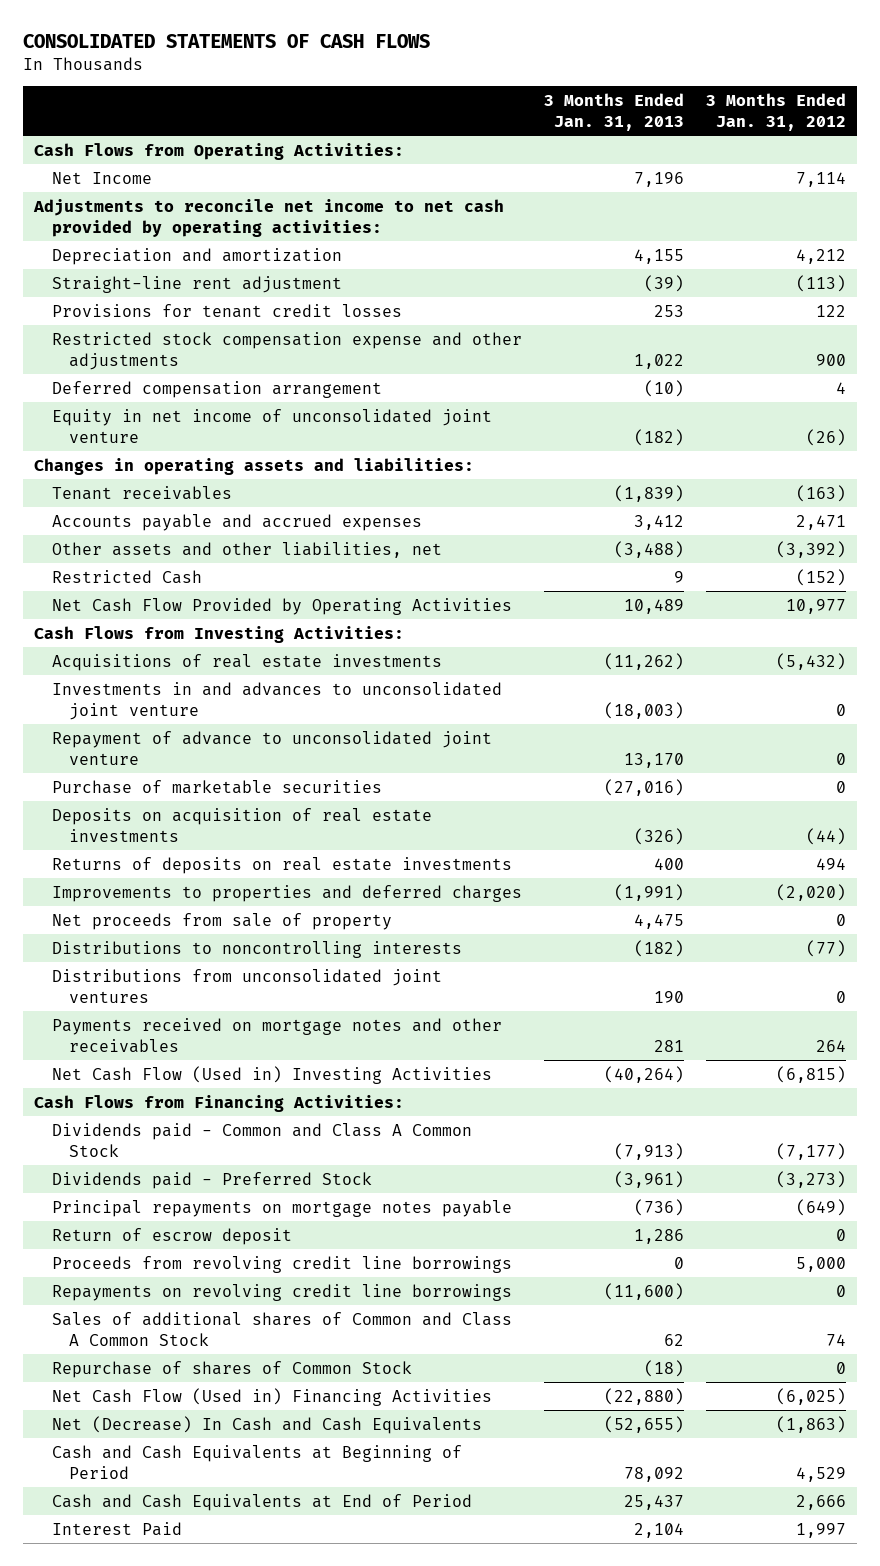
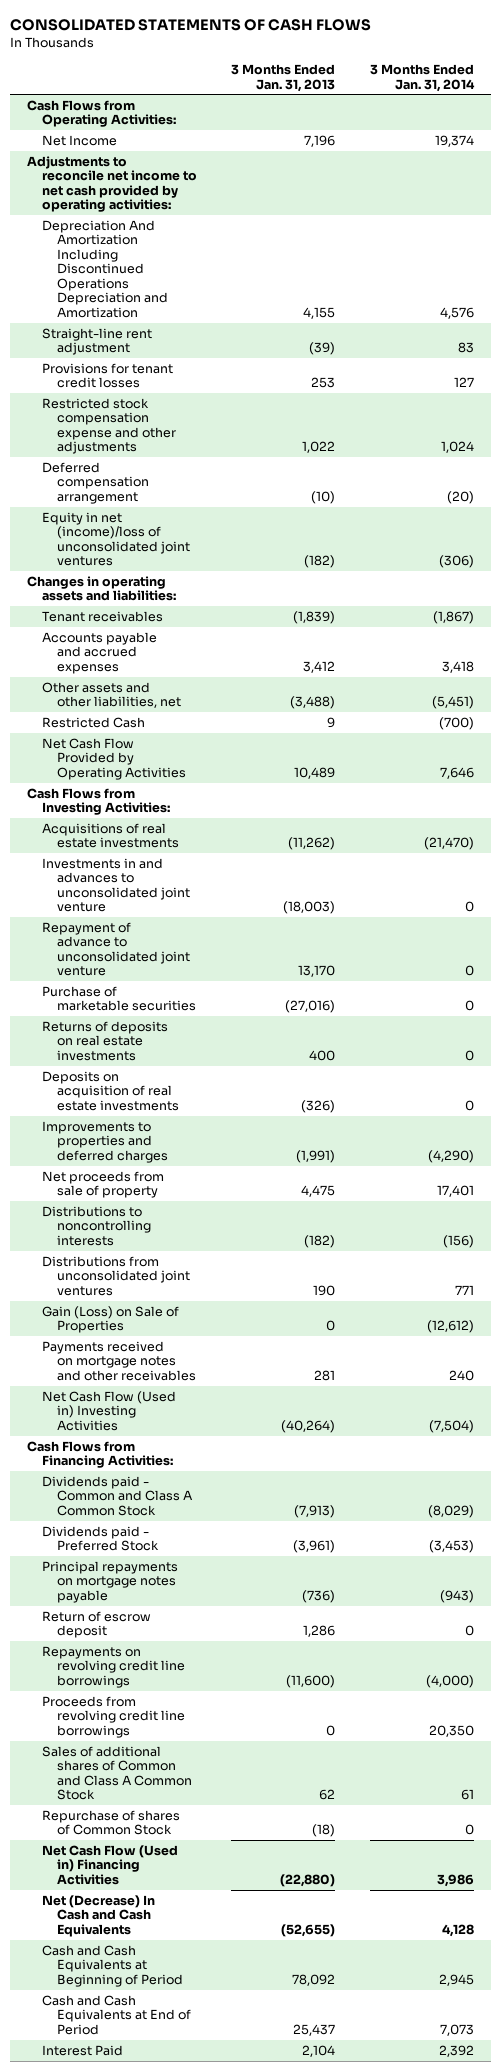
- | 3 Months Ended Jan. 31, 2013 | 3 Months Ended Jan. 31, 2012
+ | 3 Months Ended Jan. 31, 2013 | 3 Months Ended Jan. 31, 2014
- Depreciation and amortization | 4,155 | 4,212
+ Depreciation And Amortization Including Discontinued Operations Depreciation and Amortization | 4,155 | 4,576
- Equity in net income of unconsolidated joint venture | (182) | (26)
+ Equity in net (income)/loss of unconsolidated joint ventures | (182) | (306)
moved down: Deposits on acquisition of real estate investments | (326) | 0
+ Gain (Loss) on Sale of Properties | 0 | (12,612)
moved down: Proceeds from revolving credit line borrowings | 0 | 20,350

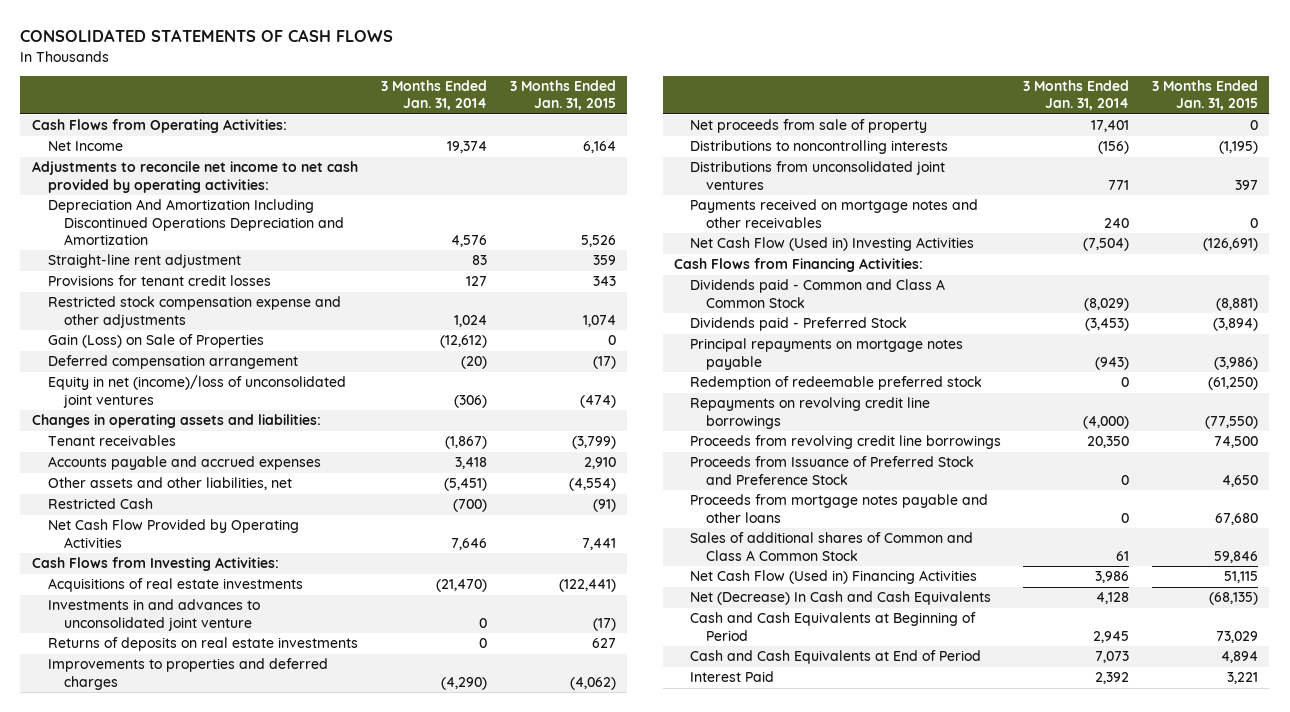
- | 3 Months Ended Jan. 31, 2013 | 3 Months Ended Jan. 31, 2014
+ | 3 Months Ended Jan. 31, 2014 | 3 Months Ended Jan. 31, 2015
moved up: Gain (Loss) on Sale of Properties | (12,612) | 0
- Repayment of advance to unconsolidated joint venture | 13,170 | 0
- Purchase of marketable securities | (27,016) | 0
- Deposits on acquisition of real estate investments | (326) | 0
- Return of escrow deposit | 1,286 | 0
+ Redemption of redeemable preferred stock | 0 | (61,250)
+ Proceeds from Issuance of Preferred Stock and Preference Stock | 0 | 4,650
+ Proceeds from mortgage notes payable and other loans | 0 | 67,680
- Repurchase of shares of Common Stock | (18) | 0

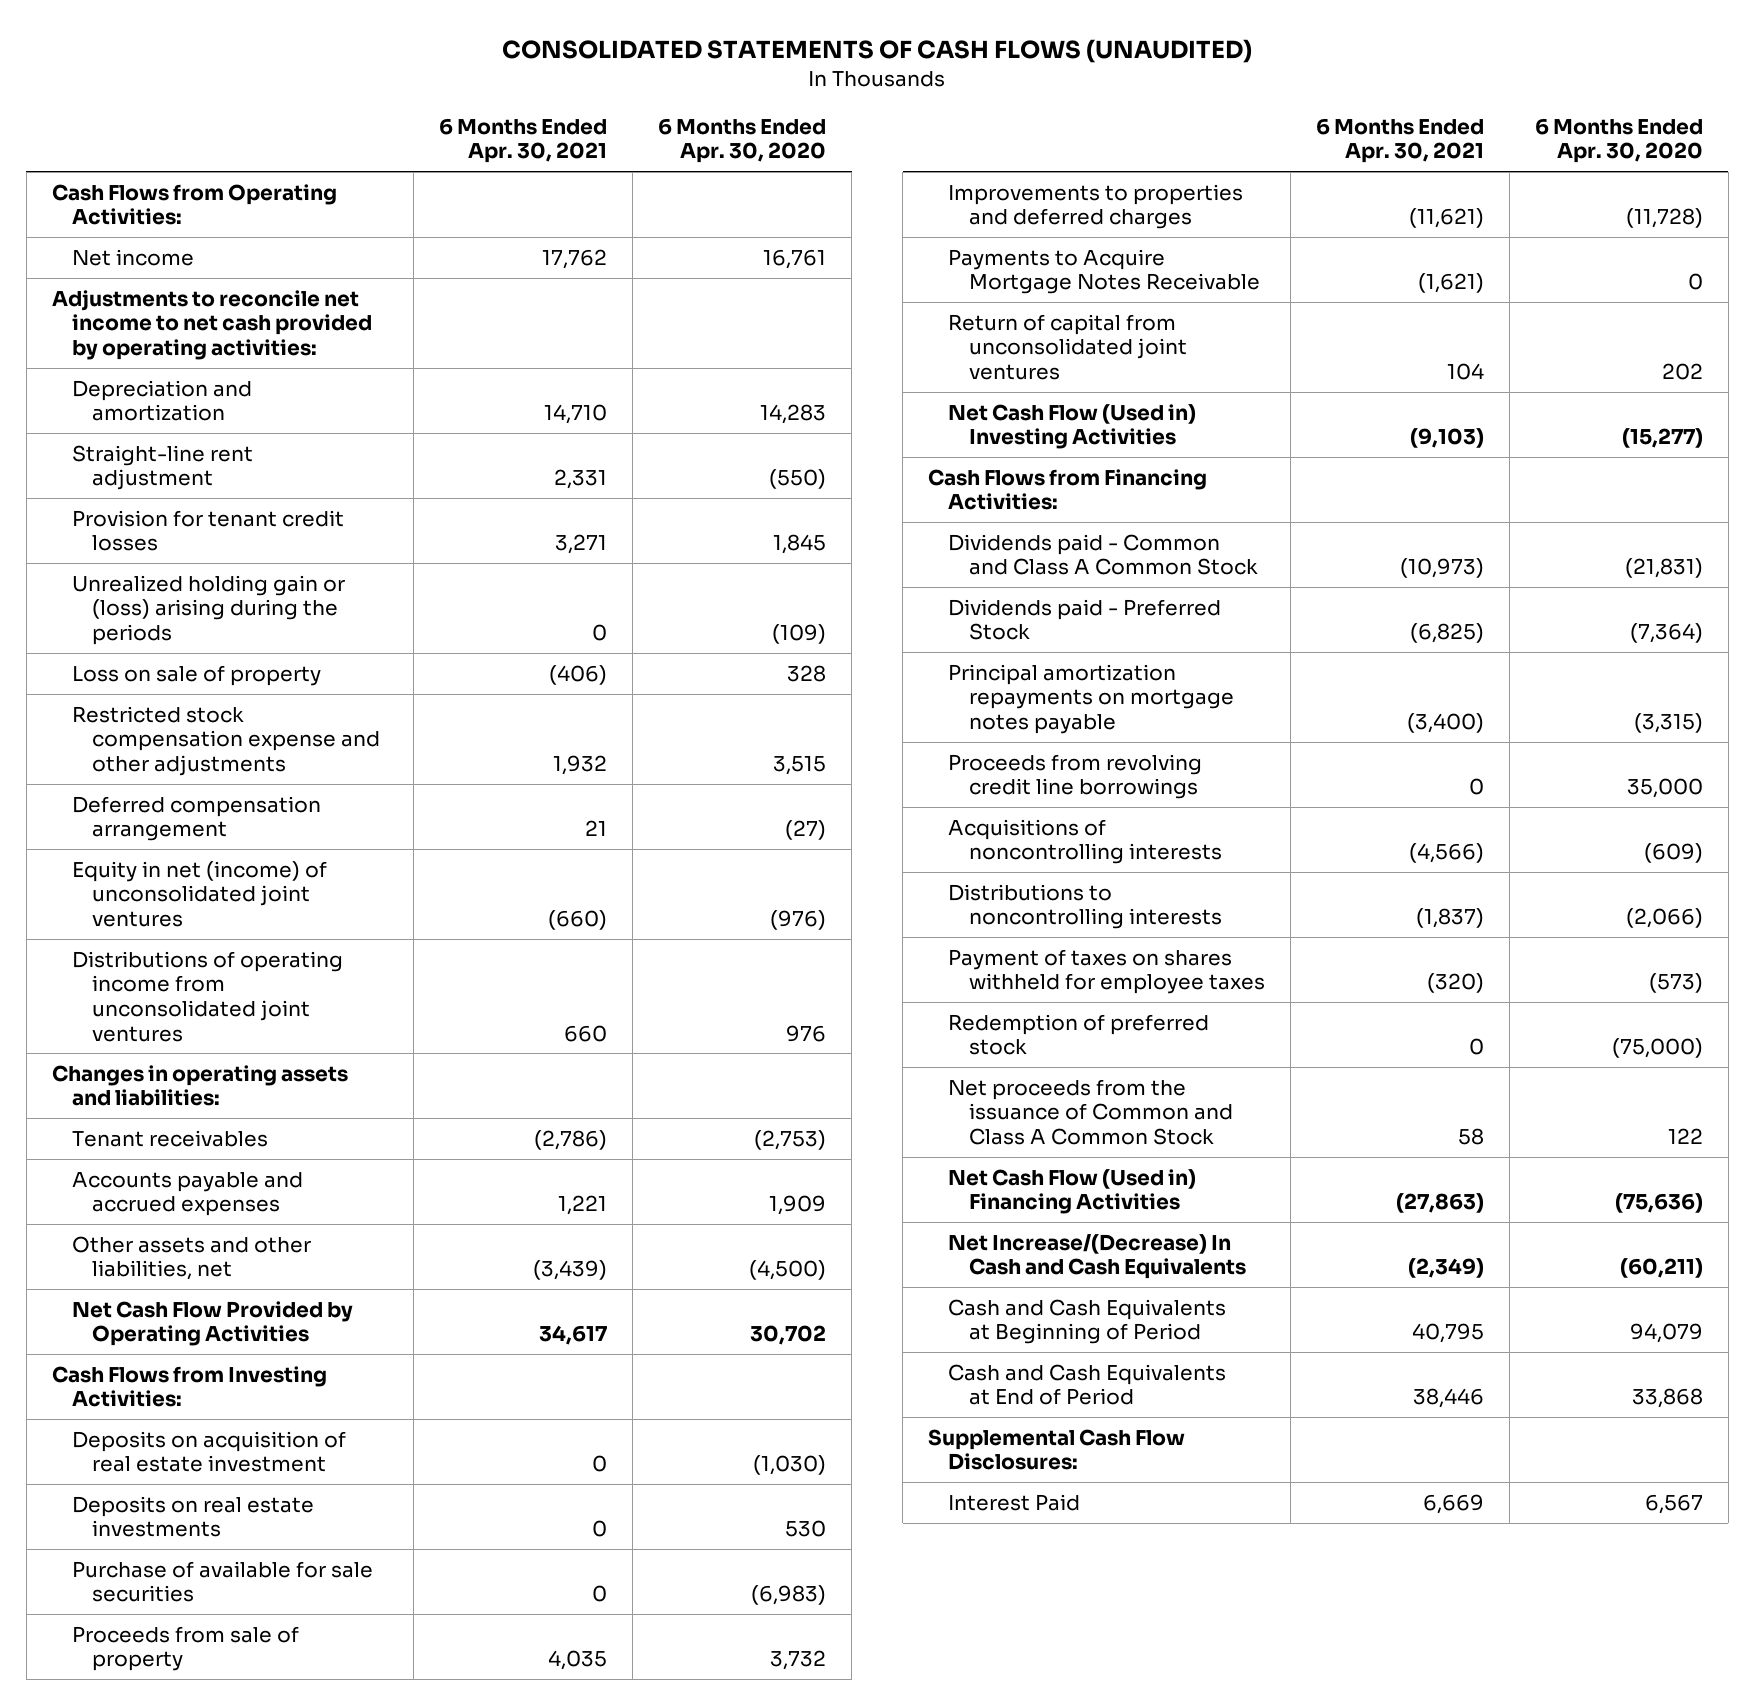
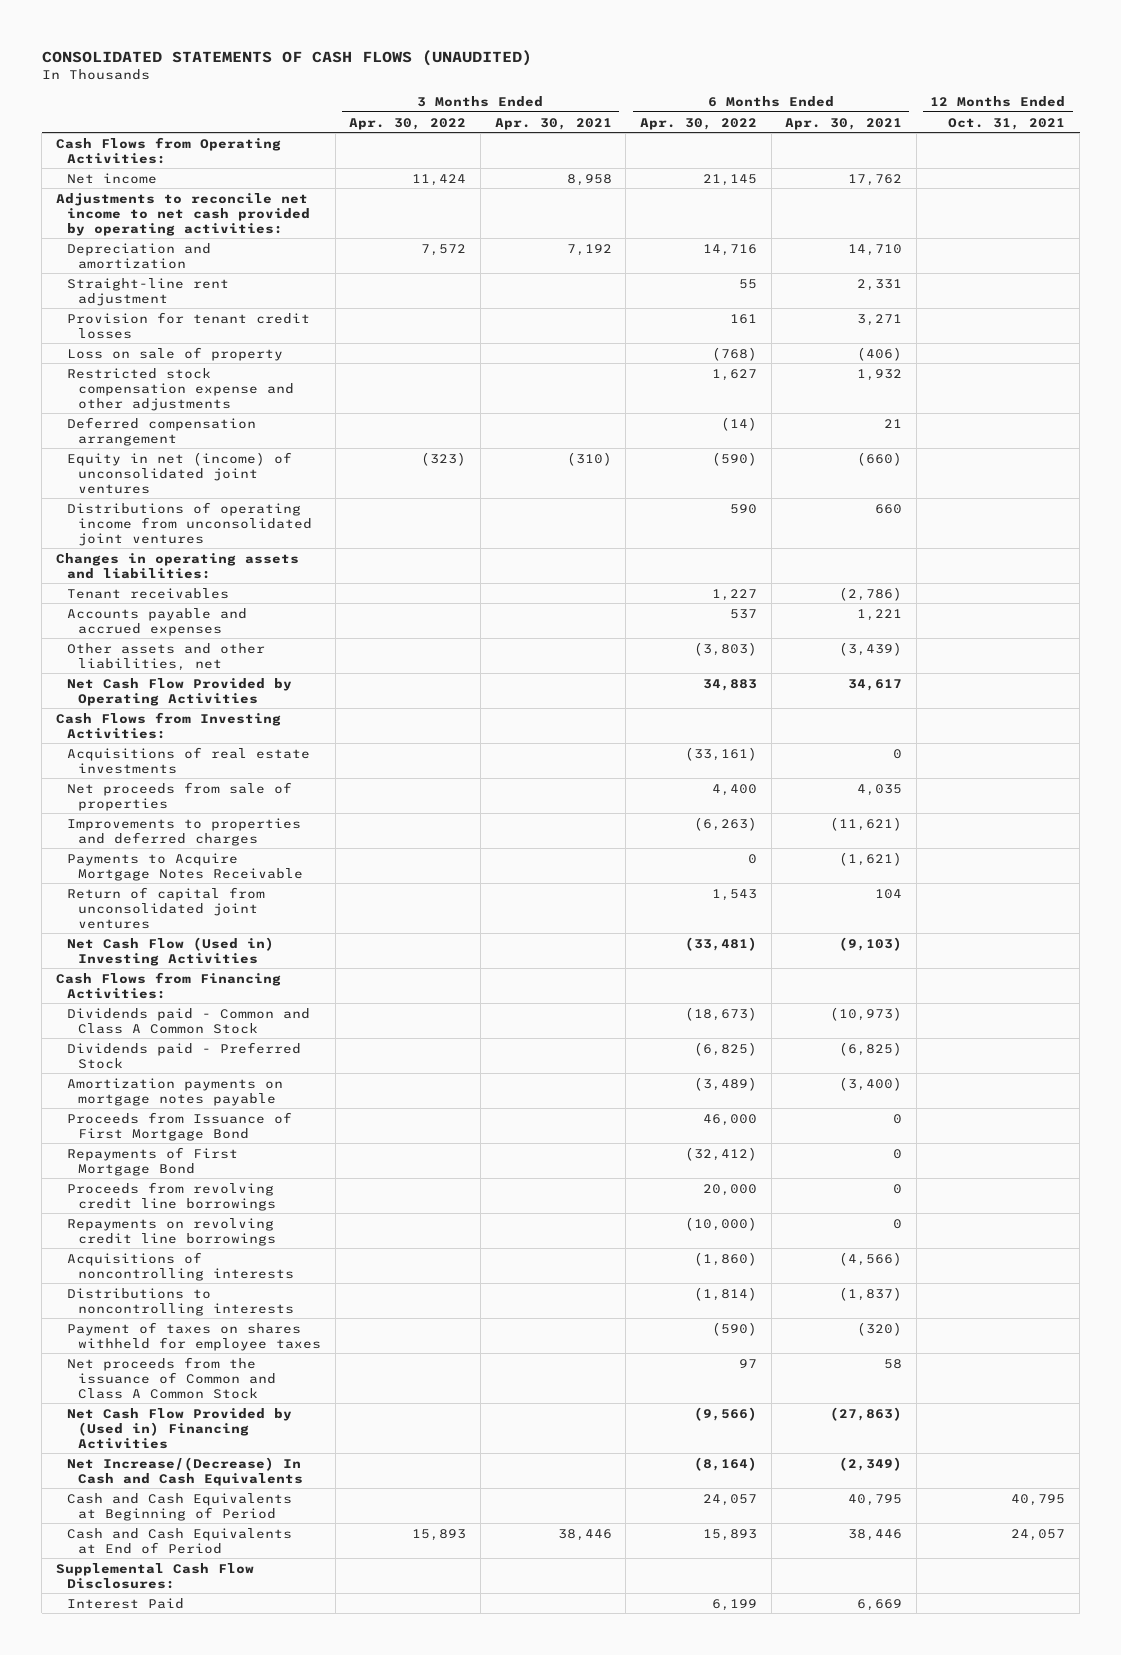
- | 6 Months Ended Apr. 30, 2021 | 6 Months Ended Apr. 30, 2020
+ | 3 Months Ended Apr. 30, 2022 | 3 Months Ended Apr. 30, 2021 | 6 Months Ended Apr. 30, 2022 | 6 Months Ended Apr. 30, 2021 | 12 Months Ended Oct. 31, 2021
- Unrealized holding gain or (loss) arising during the periods | 0 | (109)
- Deposits on acquisition of real estate investment | 0 | (1,030)
- Deposits on real estate investments | 0 | 530
- Purchase of available for sale securities | 0 | (6,983)
- Proceeds from sale of property | 4,035 | 3,732
+ Acquisitions of real estate investments | | | (33,161) | 0 |
+ Net proceeds from sale of properties | | | 4,400 | 4,035 |
- Principal amortization repayments on mortgage notes payable | (3,400) | (3,315)
+ Amortization payments on mortgage notes payable | | | (3,489) | (3,400) |
+ Proceeds from Issuance of First Mortgage Bond | | | 46,000 | 0 |
+ Repayments of First Mortgage Bond | | | (32,412) | 0 |
+ Repayments on revolving credit line borrowings | | | (10,000) | 0 |
- Redemption of preferred stock | 0 | (75,000)
- Net Cash Flow (Used in) Financing Activities | (27,863) | (75,636)
+ Net Cash Flow Provided by (Used in) Financing Activities | | | (9,566) | (27,863) |

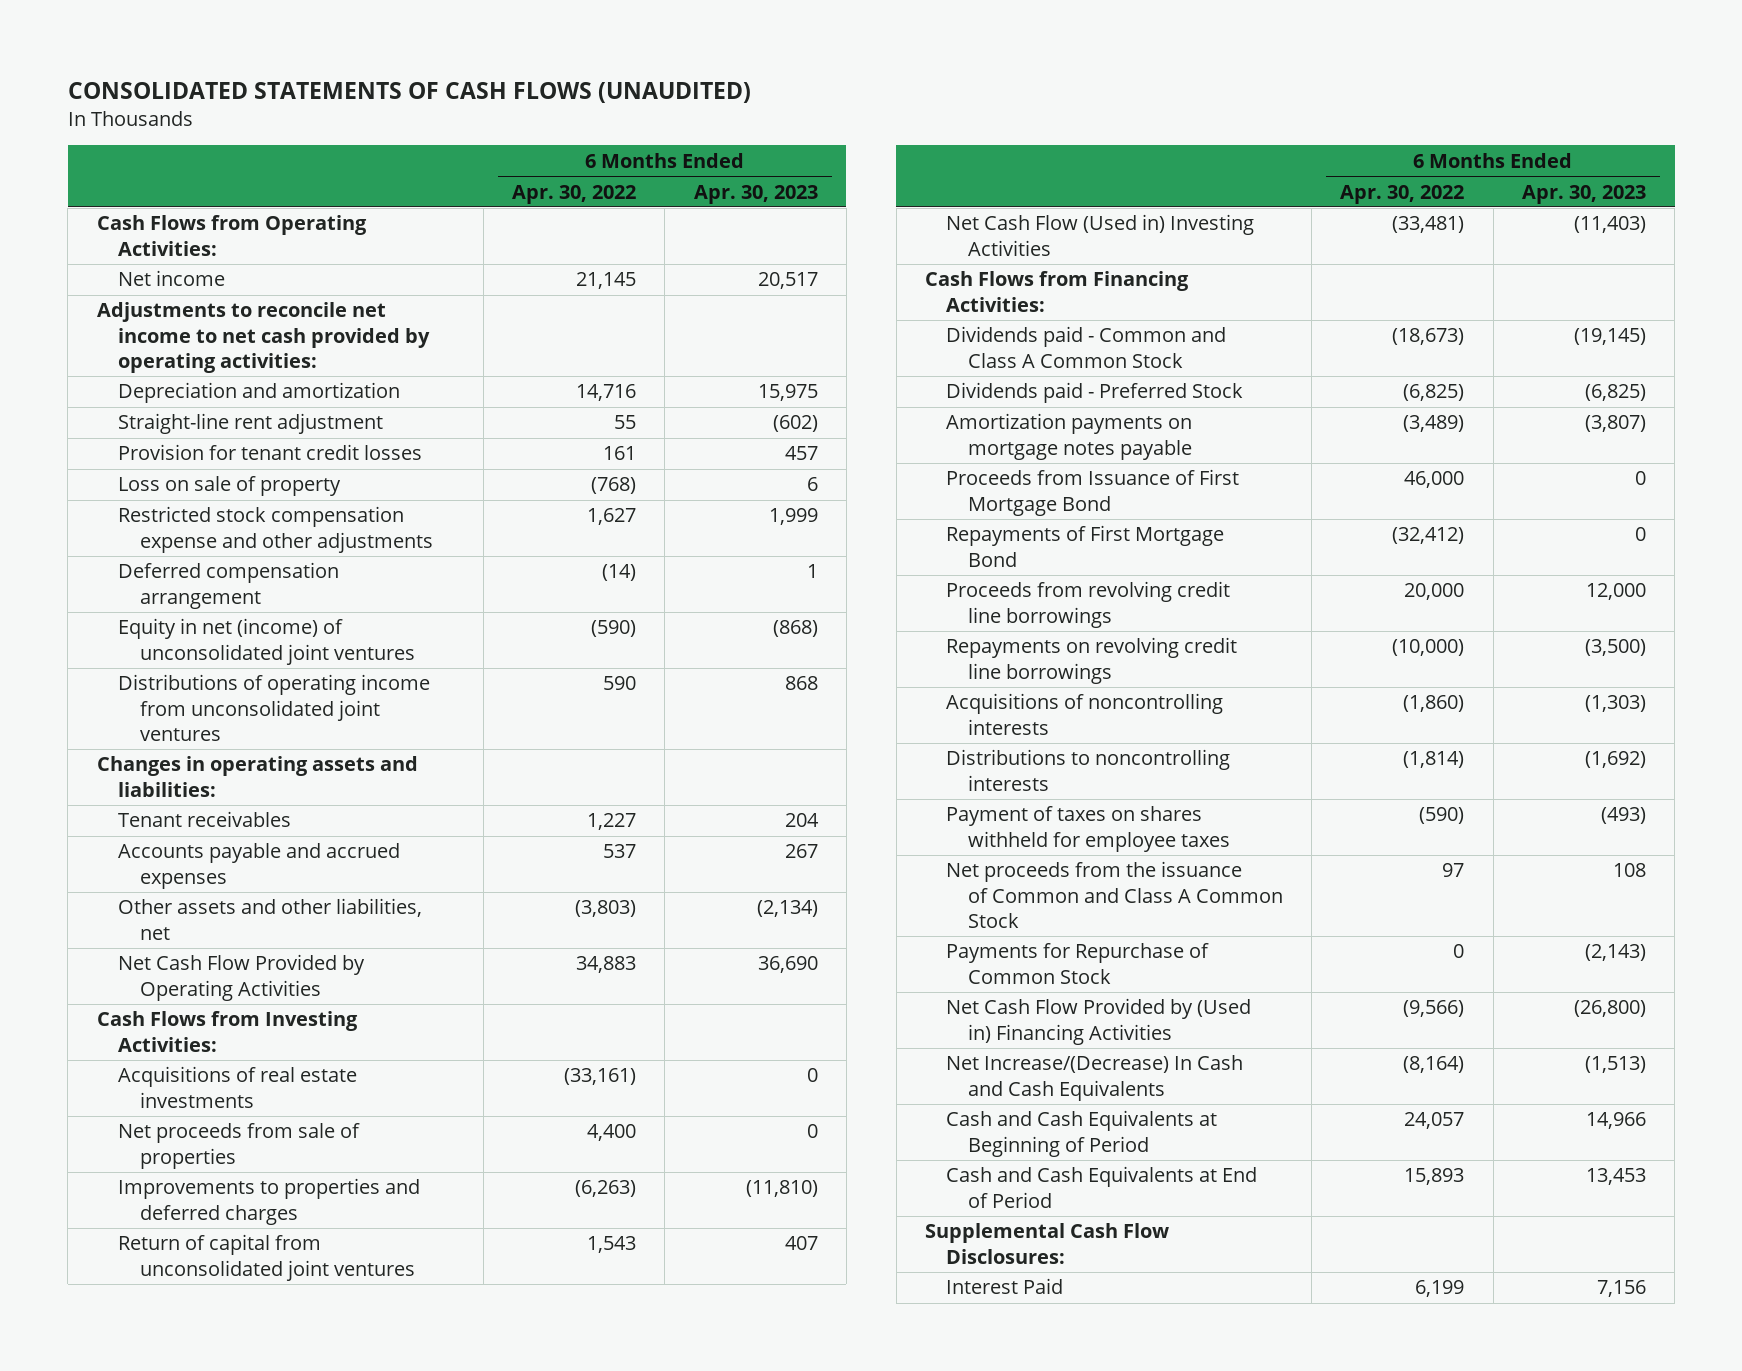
- | 3 Months Ended Apr. 30, 2022 | 3 Months Ended Apr. 30, 2021 | 6 Months Ended Apr. 30, 2022 | 6 Months Ended Apr. 30, 2021 | 12 Months Ended Oct. 31, 2021
+ | 6 Months Ended Apr. 30, 2022 | 6 Months Ended Apr. 30, 2023
- Payments to Acquire Mortgage Notes Receivable | | | 0 | (1,621) |
+ Payments for Repurchase of Common Stock | 0 | (2,143)

